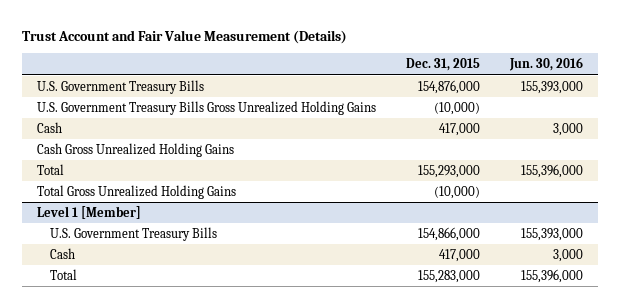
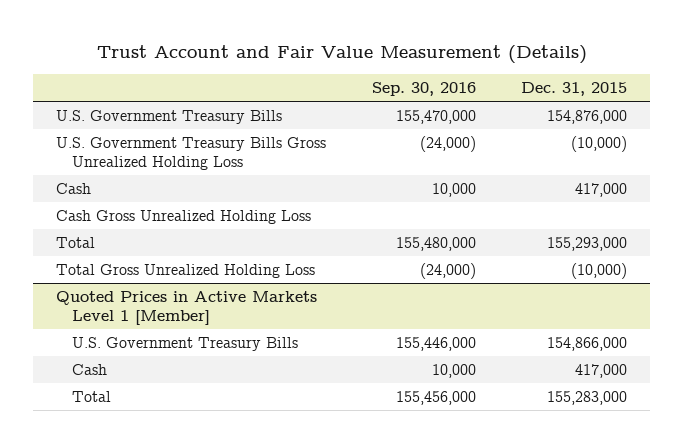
- | Dec. 31, 2015 | Jun. 30, 2016
+ | Sep. 30, 2016 | Dec. 31, 2015
- U.S. Government Treasury Bills Gross Unrealized Holding Gains | (10,000) |
+ U.S. Government Treasury Bills Gross Unrealized Holding Loss | (24,000) | (10,000)
- Cash Gross Unrealized Holding Gains
+ Cash Gross Unrealized Holding Loss
- Total Gross Unrealized Holding Gains | (10,000) |
- Level 1 [Member]
+ Total Gross Unrealized Holding Loss | (24,000) | (10,000)
+ Quoted Prices in Active Markets Level 1 [Member]

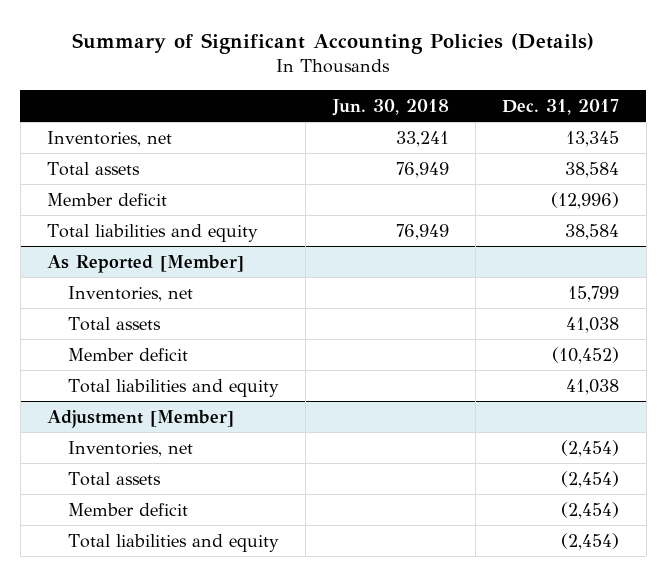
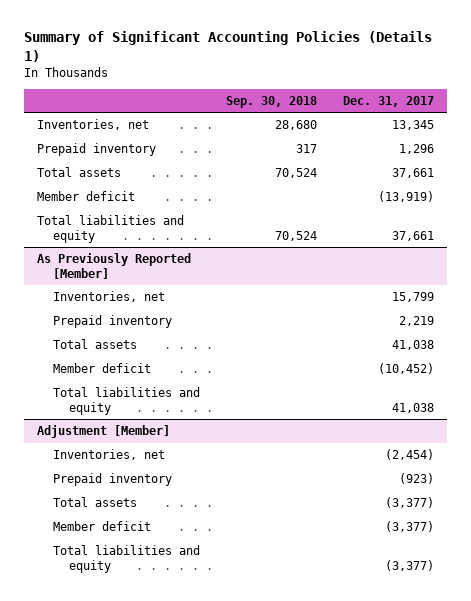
- Summary of Significant Accounting Policies (Details)
+ Summary of Significant Accounting Policies (Details 1)
- | Jun. 30, 2018 | Dec. 31, 2017
+ | Sep. 30, 2018 | Dec. 31, 2017
- Total assets | 76,949 | 38,584
- Member deficit | | (12,996)
- Total liabilities and equity | 76,949 | 38,584
- As Reported [Member]
+ Prepaid inventory | 317 | 1,296
+ Total assets | 70,524 | 37,661
+ Member deficit | | (13,919)
+ Total liabilities and equity | 70,524 | 37,661
+ As Previously Reported [Member]
+ Prepaid inventory | | 2,219
@ Adjustment [Member]
- Total assets | | (2,454)
- Member deficit | | (2,454)
- Total liabilities and equity | | (2,454)
+ Prepaid inventory | | (923)
+ Total assets | | (3,377)
+ Member deficit | | (3,377)
+ Total liabilities and equity | | (3,377)

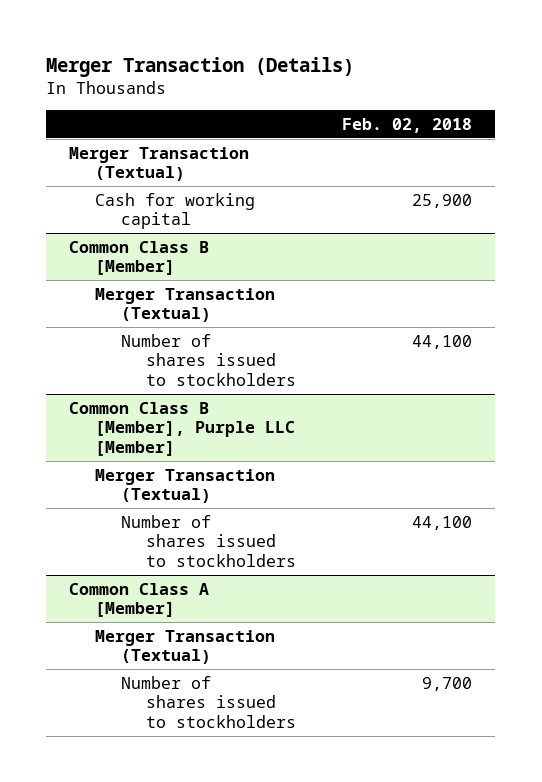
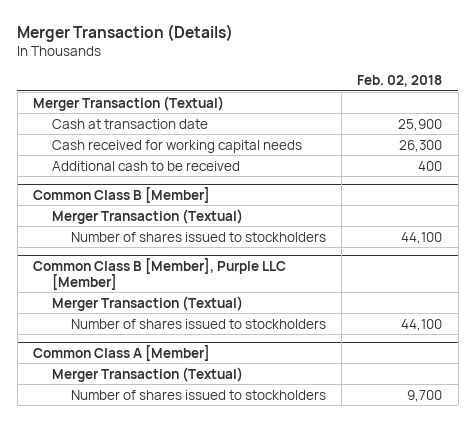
- Cash for working capital | 25,900
+ Cash at transaction date | 25,900
+ Cash received for working capital needs | 26,300
+ Additional cash to be received | 400

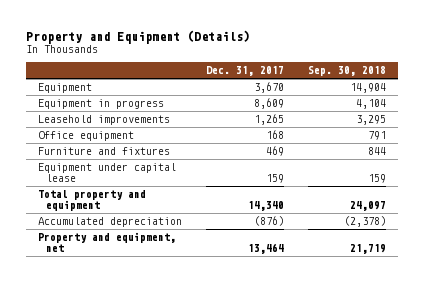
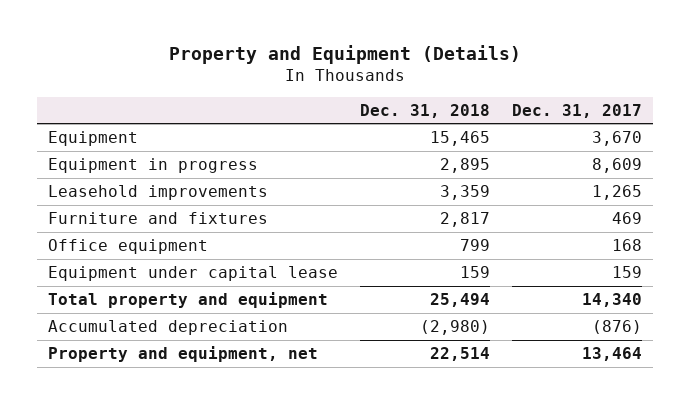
- | Dec. 31, 2017 | Sep. 30, 2018
+ | Dec. 31, 2018 | Dec. 31, 2017
moved down: Office equipment | 799 | 168

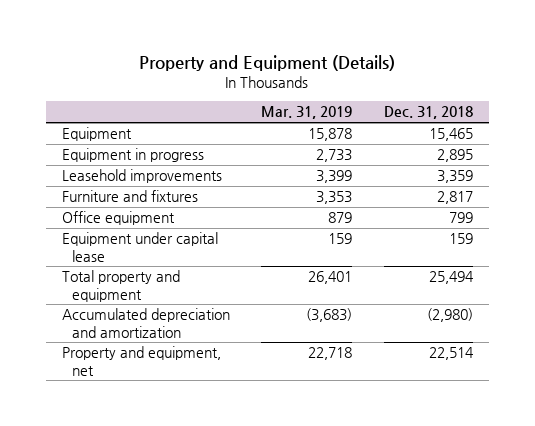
- | Dec. 31, 2018 | Dec. 31, 2017
+ | Mar. 31, 2019 | Dec. 31, 2018
- Accumulated depreciation | (2,980) | (876)
+ Accumulated depreciation and amortization | (3,683) | (2,980)

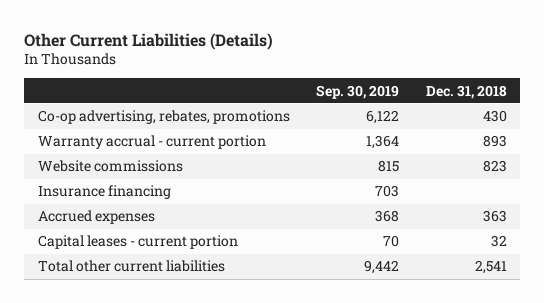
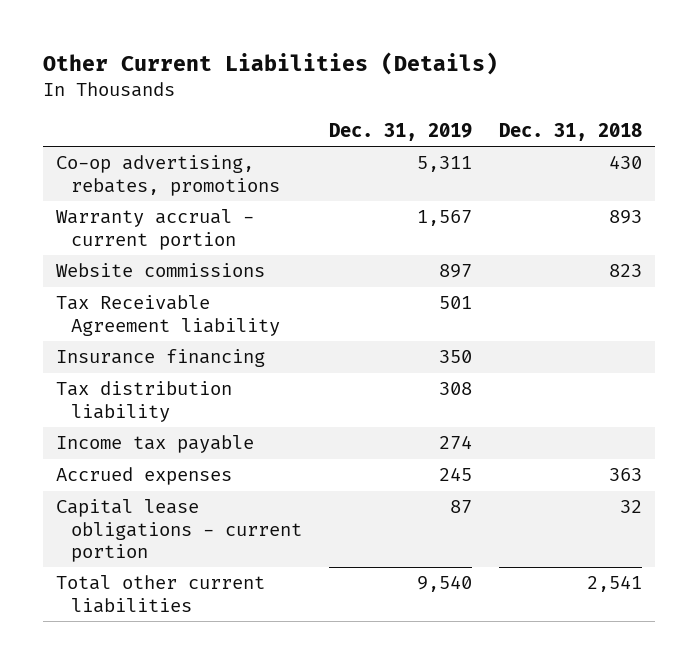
- | Sep. 30, 2019 | Dec. 31, 2018
+ | Dec. 31, 2019 | Dec. 31, 2018
+ Tax Receivable Agreement liability | 501 |
+ Tax distribution liability | 308 |
+ Income tax payable | 274 |
- Capital leases - current portion | 70 | 32
+ Capital lease obligations - current portion | 87 | 32

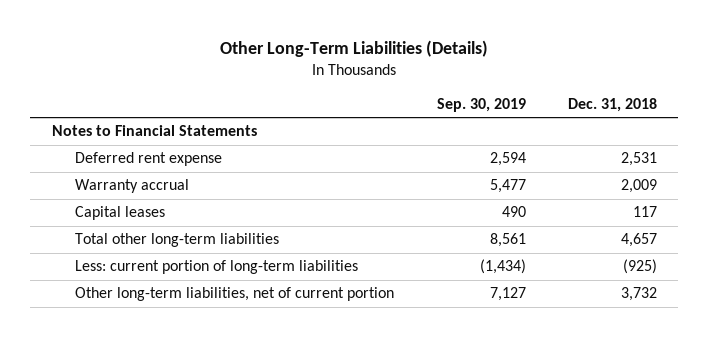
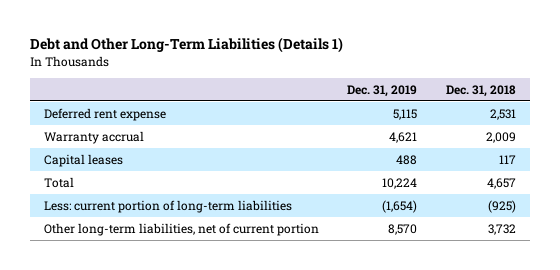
- Other Long-Term Liabilities (Details)
+ Debt and Other Long-Term Liabilities (Details 1)
- | Sep. 30, 2019 | Dec. 31, 2018
+ | Dec. 31, 2019 | Dec. 31, 2018
- Notes to Financial Statements
- Total other long-term liabilities | 8,561 | 4,657
+ Total | 10,224 | 4,657

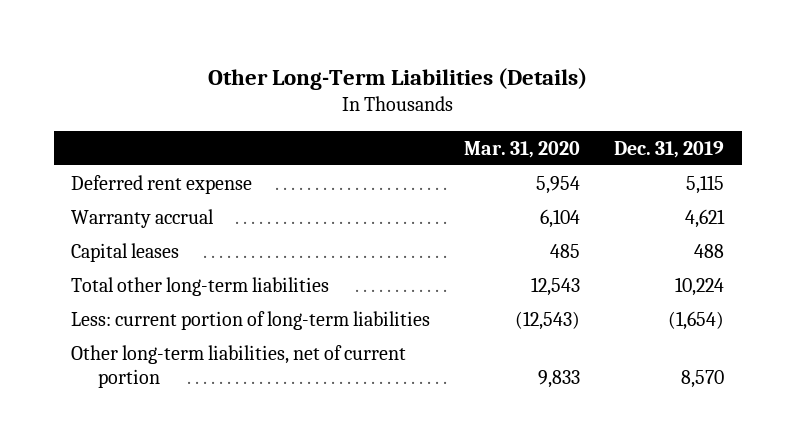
- Debt and Other Long-Term Liabilities (Details 1)
+ Other Long-Term Liabilities (Details)
- | Dec. 31, 2019 | Dec. 31, 2018
+ | Mar. 31, 2020 | Dec. 31, 2019
- Total | 10,224 | 4,657
+ Total other long-term liabilities | 12,543 | 10,224

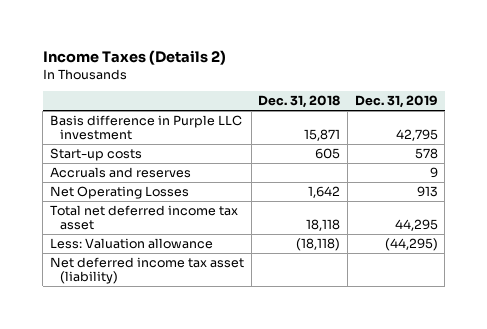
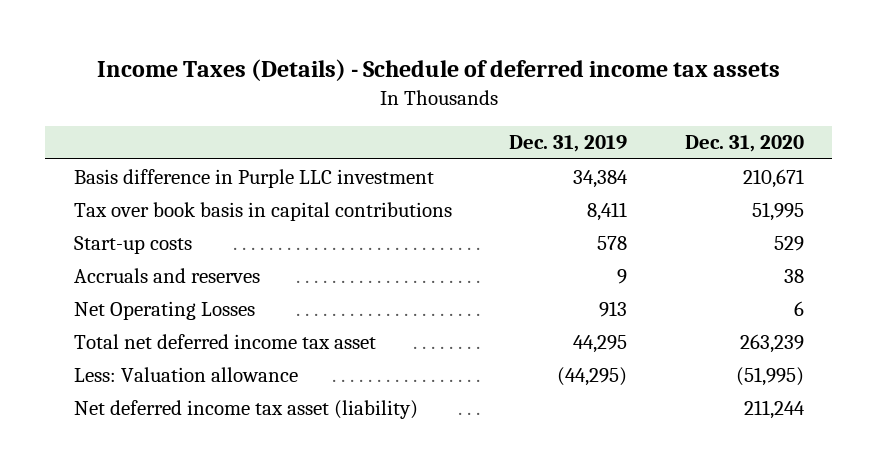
- Income Taxes (Details 2)
+ Income Taxes (Details) - Schedule of deferred income tax assets
- | Dec. 31, 2018 | Dec. 31, 2019
+ | Dec. 31, 2019 | Dec. 31, 2020
- Basis difference in Purple LLC investment | 15,871 | 42,795
+ Basis difference in Purple LLC investment | 34,384 | 210,671
+ Tax over book basis in capital contributions | 8,411 | 51,995

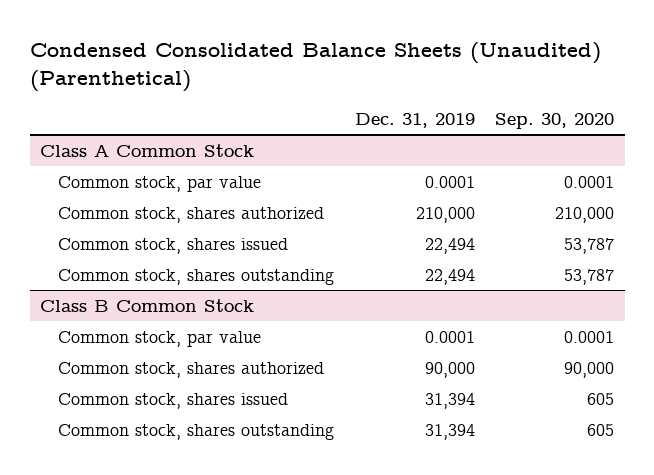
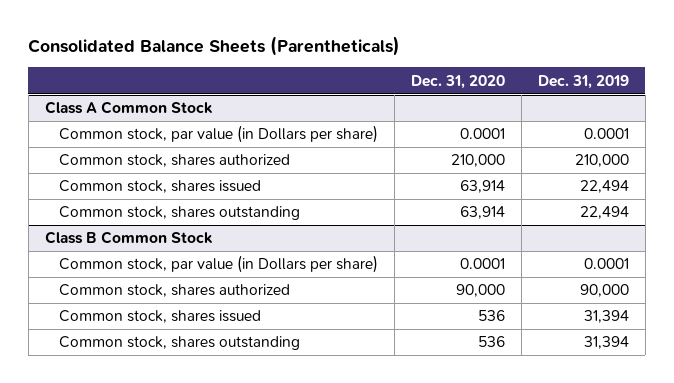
- Condensed Consolidated Balance Sheets (Unaudited) (Parenthetical)
+ Consolidated Balance Sheets (Parentheticals)
- | Dec. 31, 2019 | Sep. 30, 2020
+ | Dec. 31, 2020 | Dec. 31, 2019
@ Class A Common Stock
- Common stock, par value | 0.0001 | 0.0001
+ Common stock, par value (in Dollars per share) | 0.0001 | 0.0001
@ Class B Common Stock
- Common stock, par value | 0.0001 | 0.0001
+ Common stock, par value (in Dollars per share) | 0.0001 | 0.0001

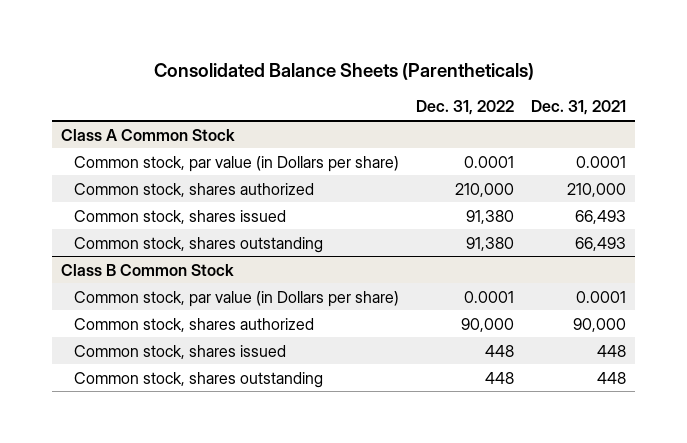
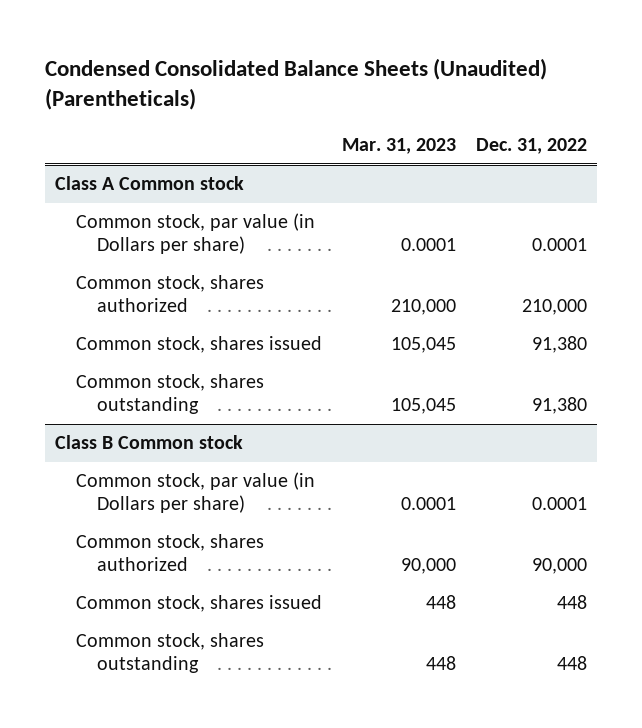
- Consolidated Balance Sheets (Parentheticals)
+ Condensed Consolidated Balance Sheets (Unaudited) (Parentheticals)
- | Dec. 31, 2022 | Dec. 31, 2021
+ | Mar. 31, 2023 | Dec. 31, 2022
- Class A Common Stock
+ Class A Common stock
- Class B Common Stock
+ Class B Common stock

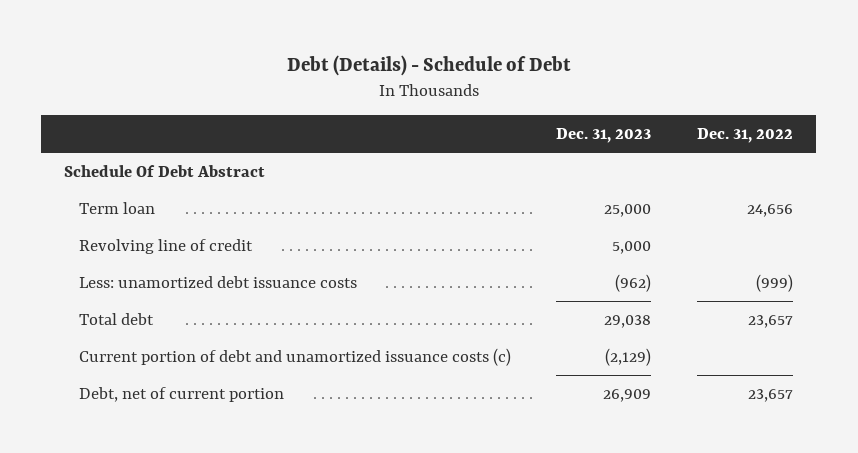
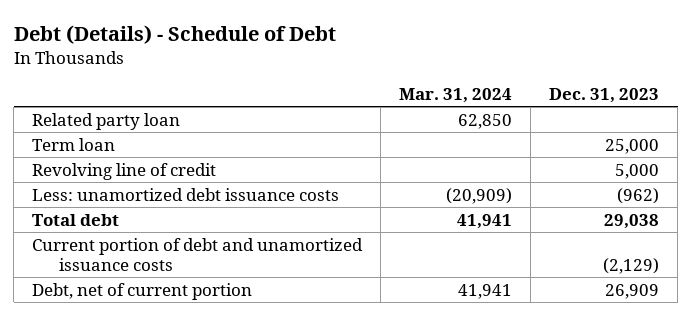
- | Dec. 31, 2023 | Dec. 31, 2022
+ | Mar. 31, 2024 | Dec. 31, 2023
- Schedule Of Debt Abstract
+ Related party loan | 62,850 |
- Current portion of debt and unamortized issuance costs (c) | (2,129) |
+ Current portion of debt and unamortized issuance costs | | (2,129)

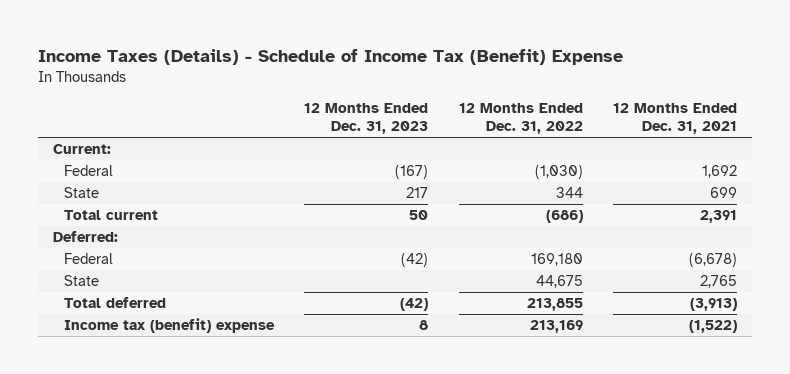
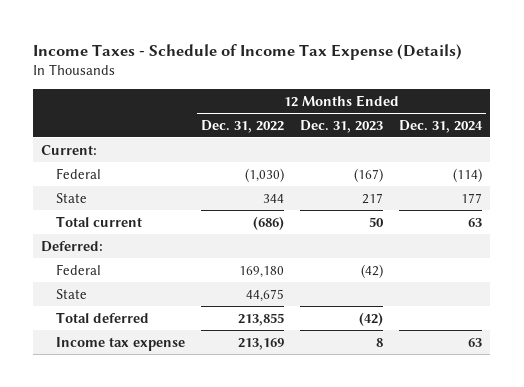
- Income Taxes (Details) - Schedule of Income Tax (Benefit) Expense
+ Income Taxes - Schedule of Income Tax Expense (Details)
- | 12 Months Ended Dec. 31, 2023 | 12 Months Ended Dec. 31, 2022 | 12 Months Ended Dec. 31, 2021
+ | 12 Months Ended Dec. 31, 2022 | 12 Months Ended Dec. 31, 2023 | 12 Months Ended Dec. 31, 2024
- Income tax (benefit) expense | 8 | 213,169 | (1,522)
+ Income tax expense | 213,169 | 8 | 63

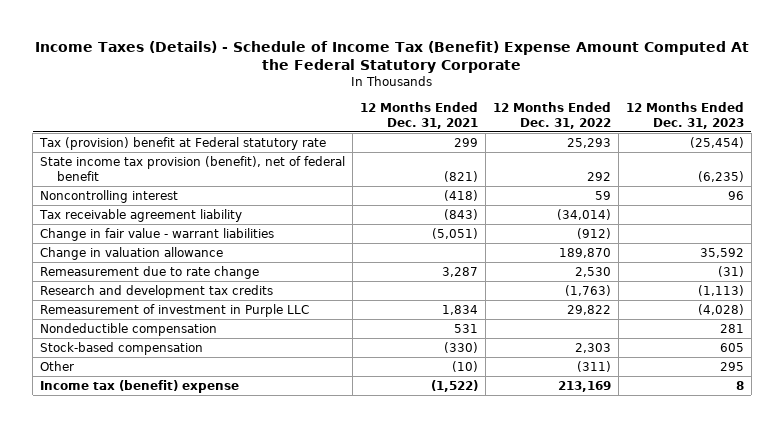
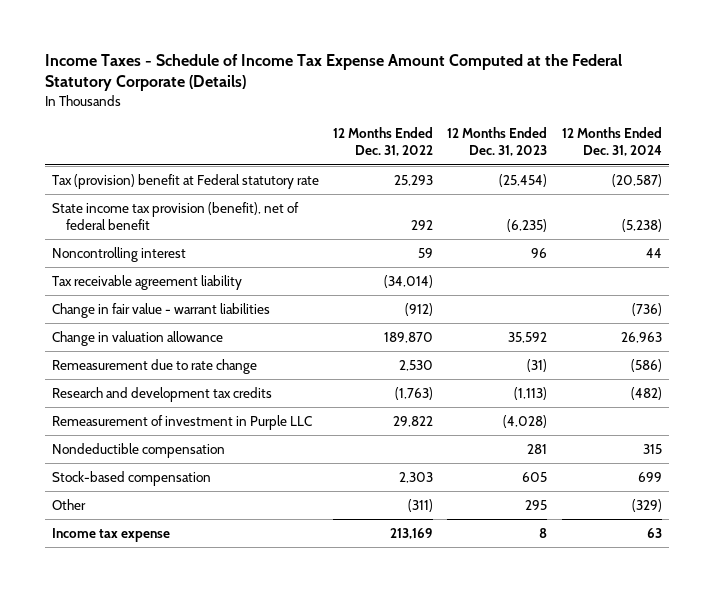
- Income Taxes (Details) - Schedule of Income Tax (Benefit) Expense Amount Computed At the Federal Statutory Corporate
+ Income Taxes - Schedule of Income Tax Expense Amount Computed at the Federal Statutory Corporate (Details)
- | 12 Months Ended Dec. 31, 2021 | 12 Months Ended Dec. 31, 2022 | 12 Months Ended Dec. 31, 2023
+ | 12 Months Ended Dec. 31, 2022 | 12 Months Ended Dec. 31, 2023 | 12 Months Ended Dec. 31, 2024
- Income tax (benefit) expense | (1,522) | 213,169 | 8
+ Income tax expense | 213,169 | 8 | 63

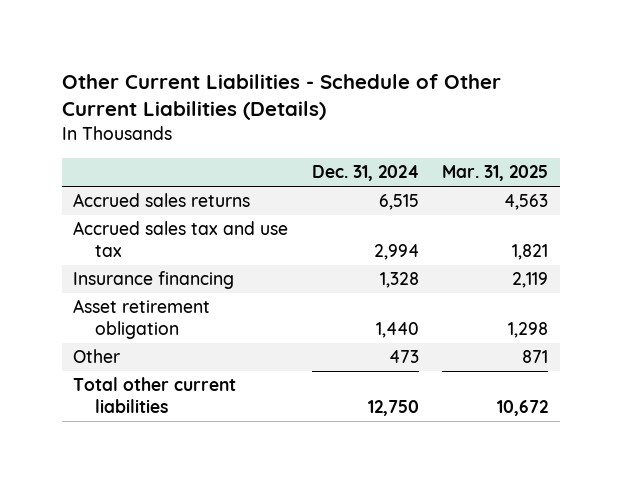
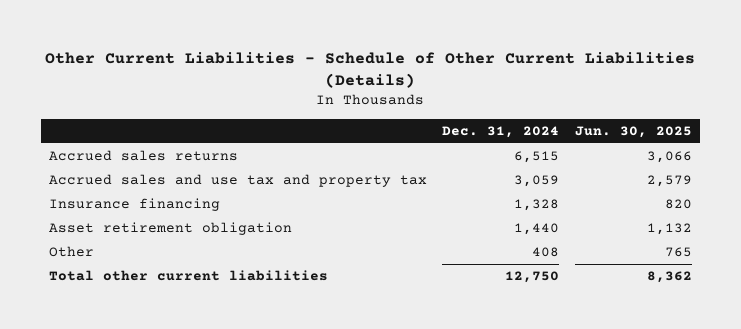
- | Dec. 31, 2024 | Mar. 31, 2025
+ | Dec. 31, 2024 | Jun. 30, 2025
- Accrued sales tax and use tax | 2,994 | 1,821
+ Accrued sales and use tax and property tax | 3,059 | 2,579
- Other | 473 | 871
+ Other | 408 | 765

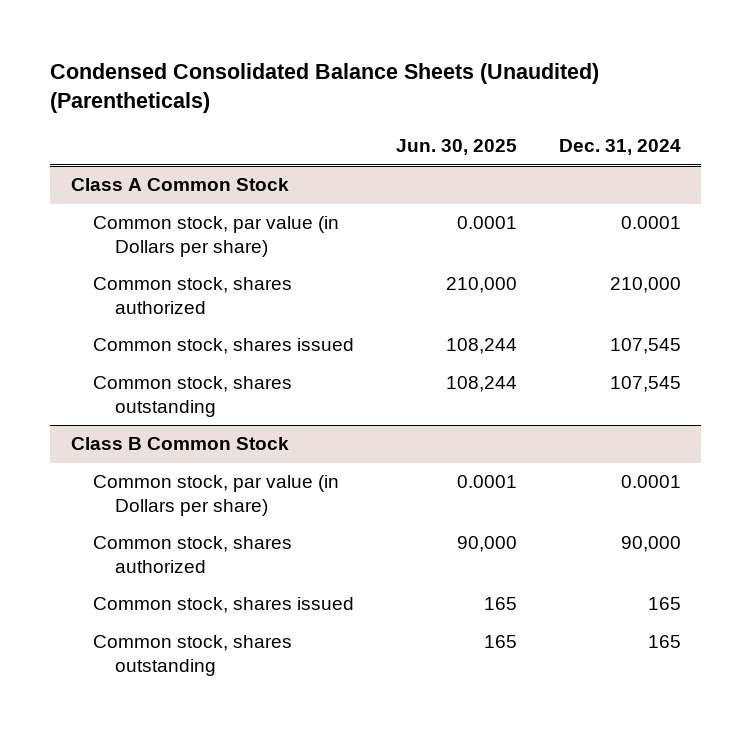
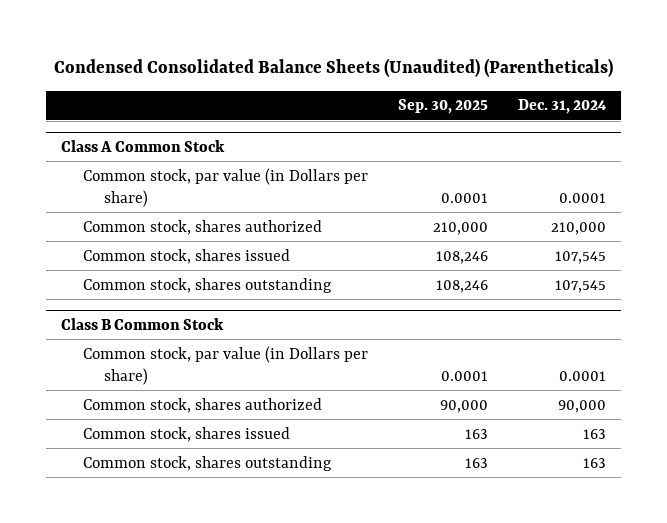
- | Jun. 30, 2025 | Dec. 31, 2024
+ | Sep. 30, 2025 | Dec. 31, 2024
@ Class B Common Stock
- Common stock, shares issued | 165 | 165
- Common stock, shares outstanding | 165 | 165
+ Common stock, shares issued | 163 | 163
+ Common stock, shares outstanding | 163 | 163

